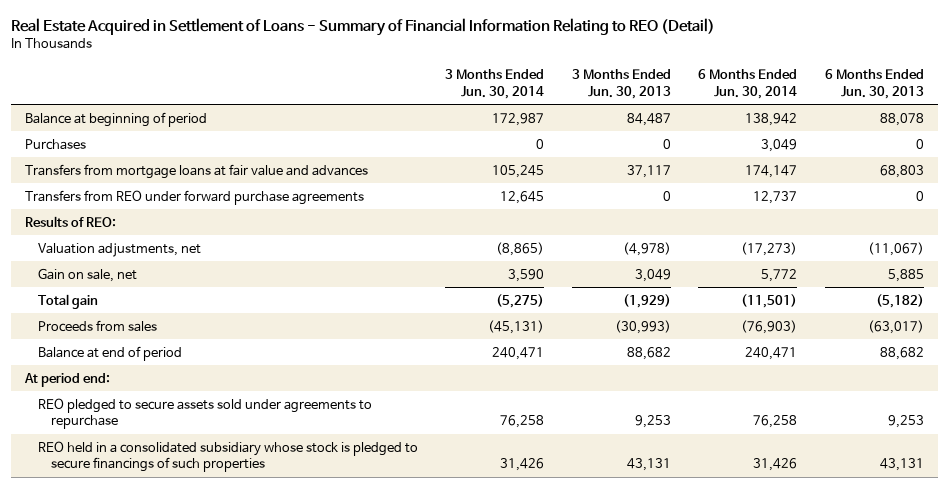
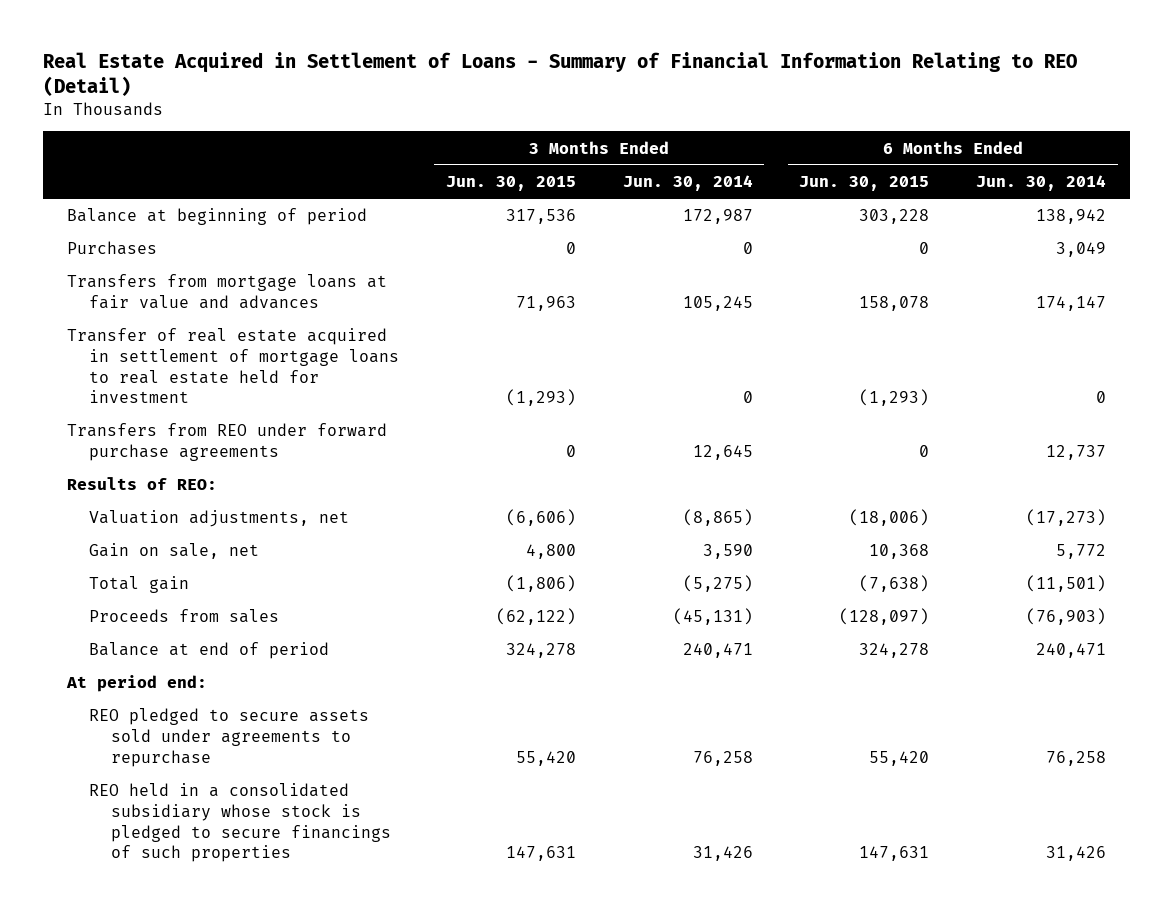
- | 3 Months Ended Jun. 30, 2014 | 3 Months Ended Jun. 30, 2013 | 6 Months Ended Jun. 30, 2014 | 6 Months Ended Jun. 30, 2013
+ | 3 Months Ended Jun. 30, 2015 | 3 Months Ended Jun. 30, 2014 | 6 Months Ended Jun. 30, 2015 | 6 Months Ended Jun. 30, 2014
+ Transfer of real estate acquired in settlement of mortgage loans to real estate held for investment | (1,293) | 0 | (1,293) | 0

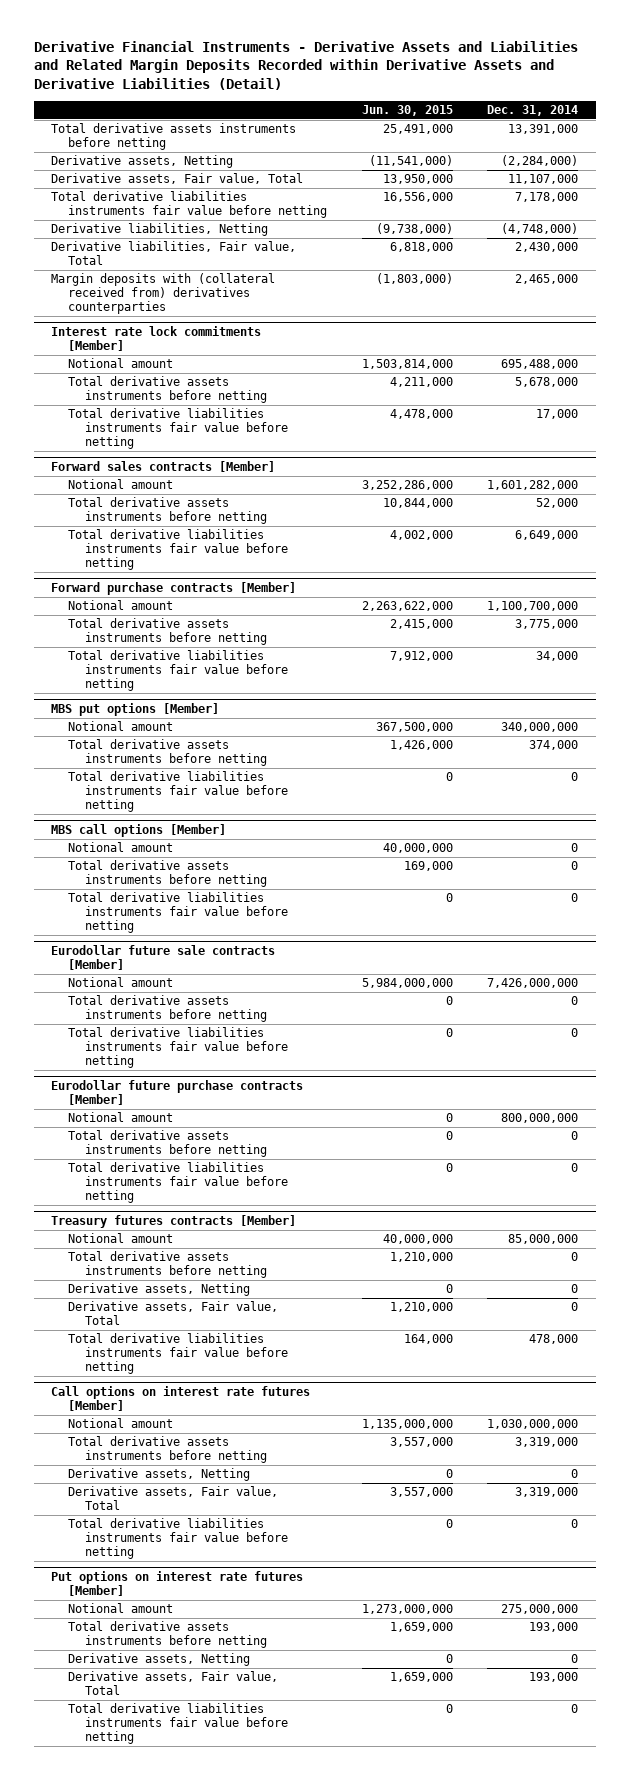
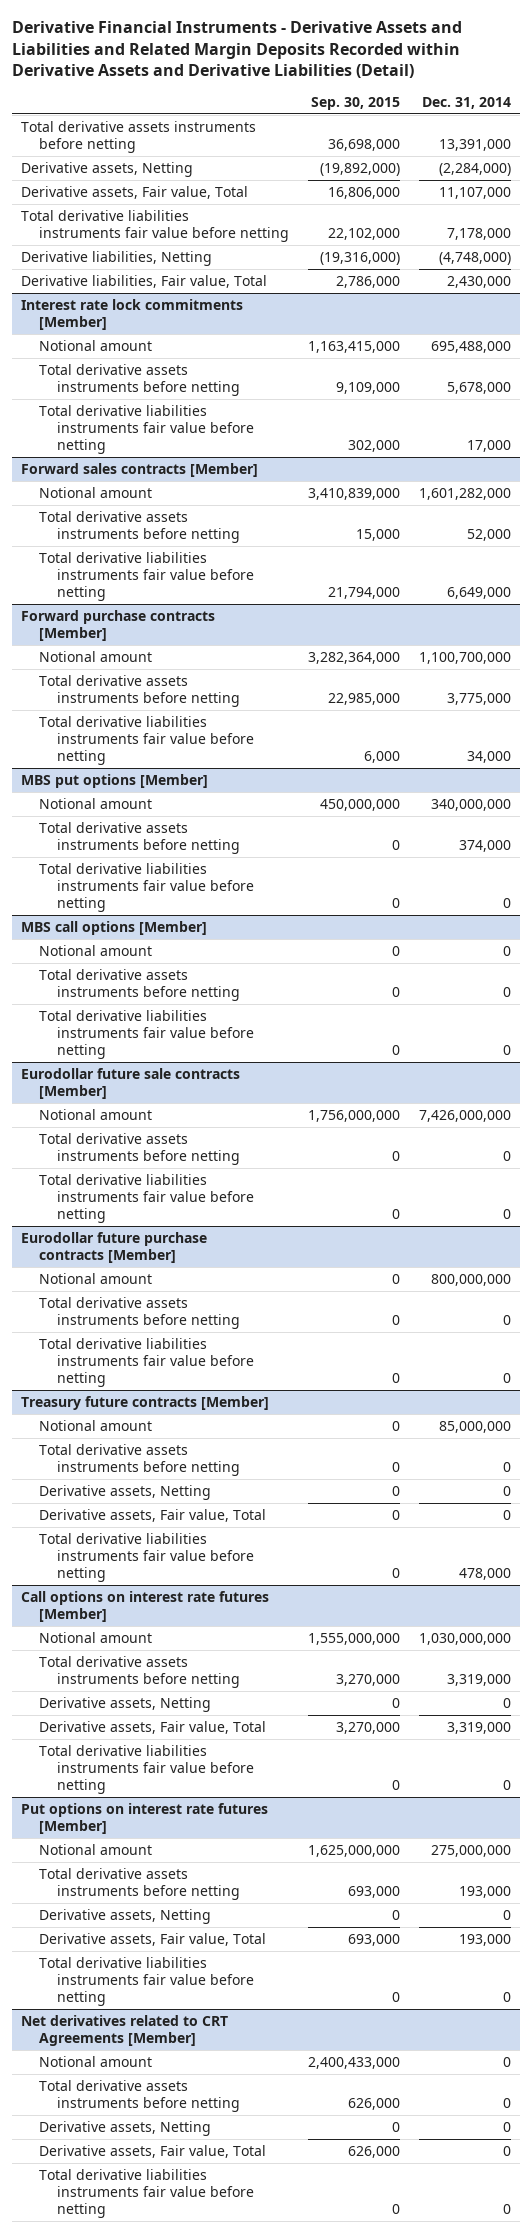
- | Jun. 30, 2015 | Dec. 31, 2014
+ | Sep. 30, 2015 | Dec. 31, 2014
- Margin deposits with (collateral received from) derivatives counterparties | (1,803,000) | 2,465,000
- Treasury futures contracts [Member]
+ Treasury future contracts [Member]
+ Net derivatives related to CRT Agreements [Member]
+ Notional amount | 2,400,433,000 | 0
+ Total derivative assets instruments before netting | 626,000 | 0
+ Derivative assets, Netting | 0 | 0
+ Derivative assets, Fair value, Total | 626,000 | 0
+ Total derivative liabilities instruments fair value before netting | 0 | 0

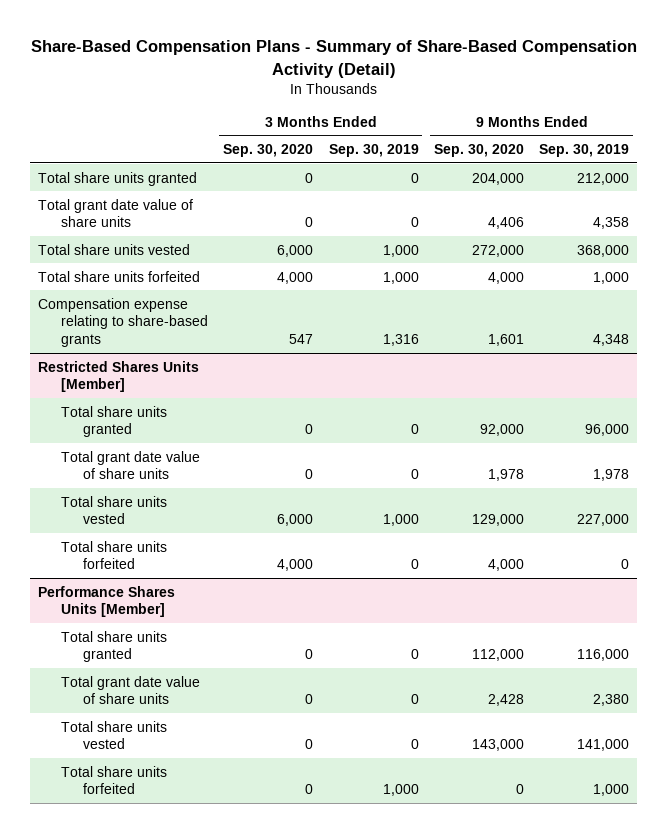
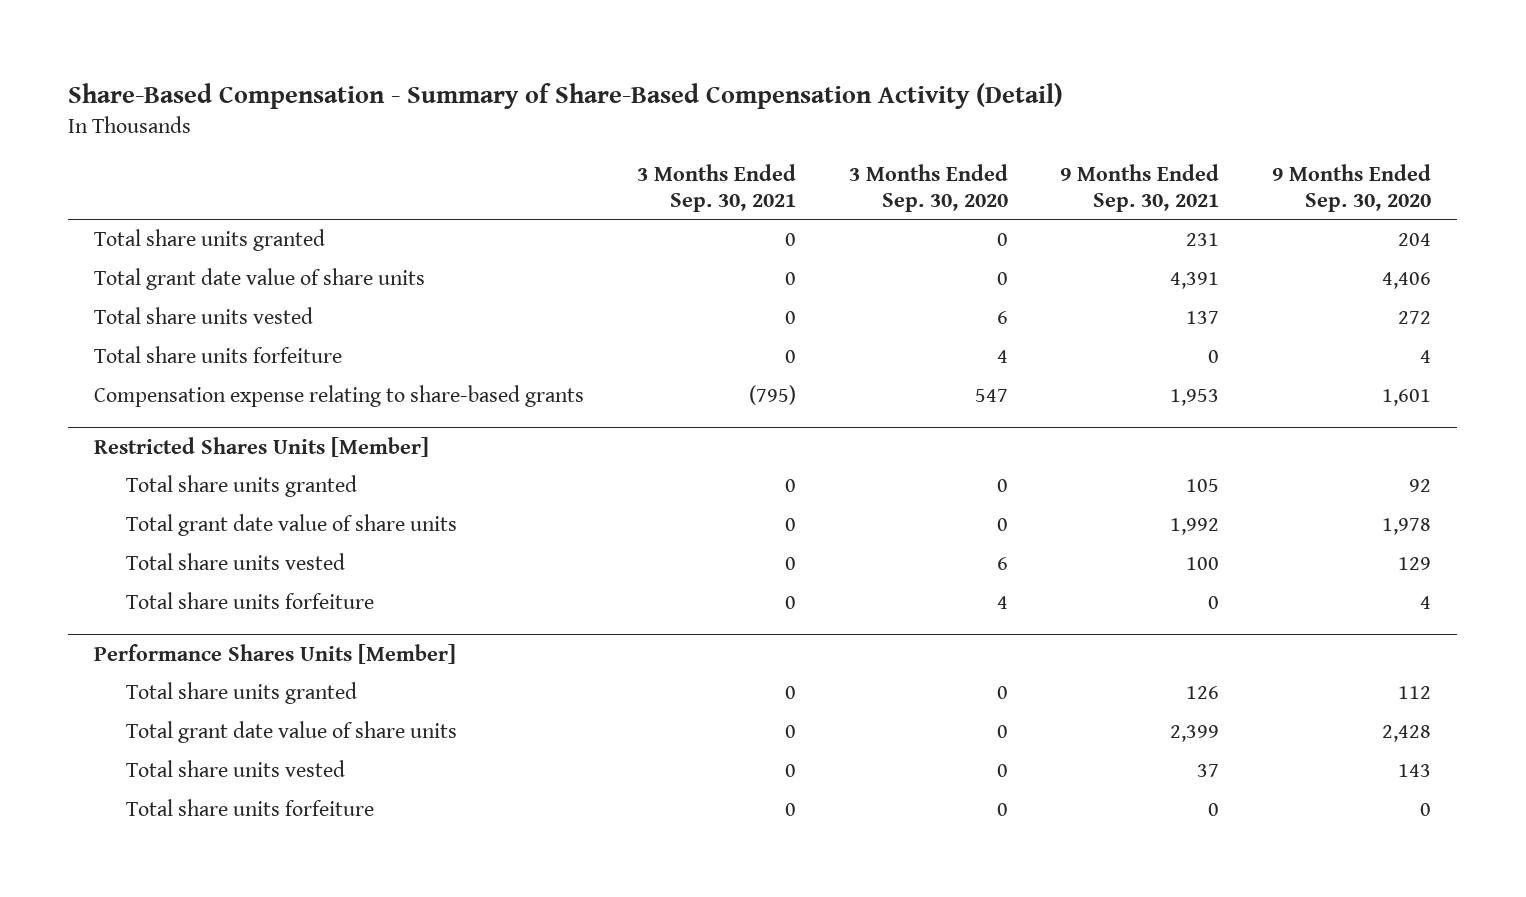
- Share-Based Compensation Plans - Summary of Share-Based Compensation Activity (Detail)
+ Share-Based Compensation - Summary of Share-Based Compensation Activity (Detail)
- | 3 Months Ended Sep. 30, 2020 | 3 Months Ended Sep. 30, 2019 | 9 Months Ended Sep. 30, 2020 | 9 Months Ended Sep. 30, 2019
+ | 3 Months Ended Sep. 30, 2021 | 3 Months Ended Sep. 30, 2020 | 9 Months Ended Sep. 30, 2021 | 9 Months Ended Sep. 30, 2020
- Total share units granted | 0 | 0 | 204,000 | 212,000
+ Total share units granted | 0 | 0 | 231 | 204
- Total share units vested | 6,000 | 1,000 | 272,000 | 368,000
- Total share units forfeited | 4,000 | 1,000 | 4,000 | 1,000
+ Total share units vested | 0 | 6 | 137 | 272
+ Total share units forfeiture | 0 | 4 | 0 | 4
@ Restricted Shares Units [Member]
- Total share units granted | 0 | 0 | 92,000 | 96,000
+ Total share units granted | 0 | 0 | 105 | 92
- Total share units vested | 6,000 | 1,000 | 129,000 | 227,000
- Total share units forfeited | 4,000 | 0 | 4,000 | 0
+ Total share units vested | 0 | 6 | 100 | 129
+ Total share units forfeiture | 0 | 4 | 0 | 4
@ Performance Shares Units [Member]
- Total share units granted | 0 | 0 | 112,000 | 116,000
+ Total share units granted | 0 | 0 | 126 | 112
- Total share units vested | 0 | 0 | 143,000 | 141,000
- Total share units forfeited | 0 | 1,000 | 0 | 1,000
+ Total share units vested | 0 | 0 | 37 | 143
+ Total share units forfeiture | 0 | 0 | 0 | 0

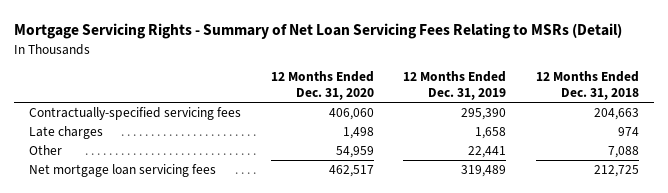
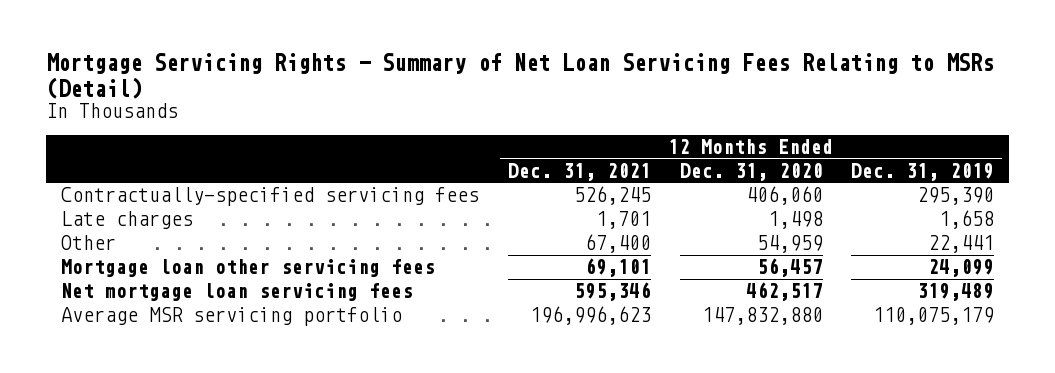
- | 12 Months Ended Dec. 31, 2020 | 12 Months Ended Dec. 31, 2019 | 12 Months Ended Dec. 31, 2018
+ | 12 Months Ended Dec. 31, 2021 | 12 Months Ended Dec. 31, 2020 | 12 Months Ended Dec. 31, 2019
+ Mortgage loan other servicing fees | 69,101 | 56,457 | 24,099
+ Average MSR servicing portfolio | 196,996,623 | 147,832,880 | 110,075,179

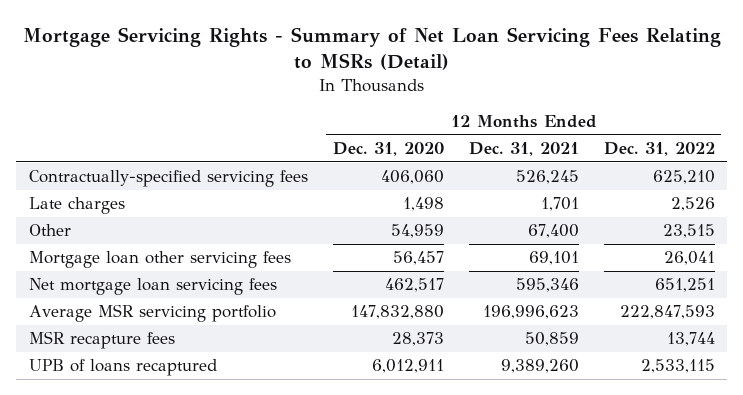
- | 12 Months Ended Dec. 31, 2021 | 12 Months Ended Dec. 31, 2020 | 12 Months Ended Dec. 31, 2019
+ | 12 Months Ended Dec. 31, 2020 | 12 Months Ended Dec. 31, 2021 | 12 Months Ended Dec. 31, 2022
+ MSR recapture fees | 28,373 | 50,859 | 13,744
+ UPB of loans recaptured | 6,012,911 | 9,389,260 | 2,533,115

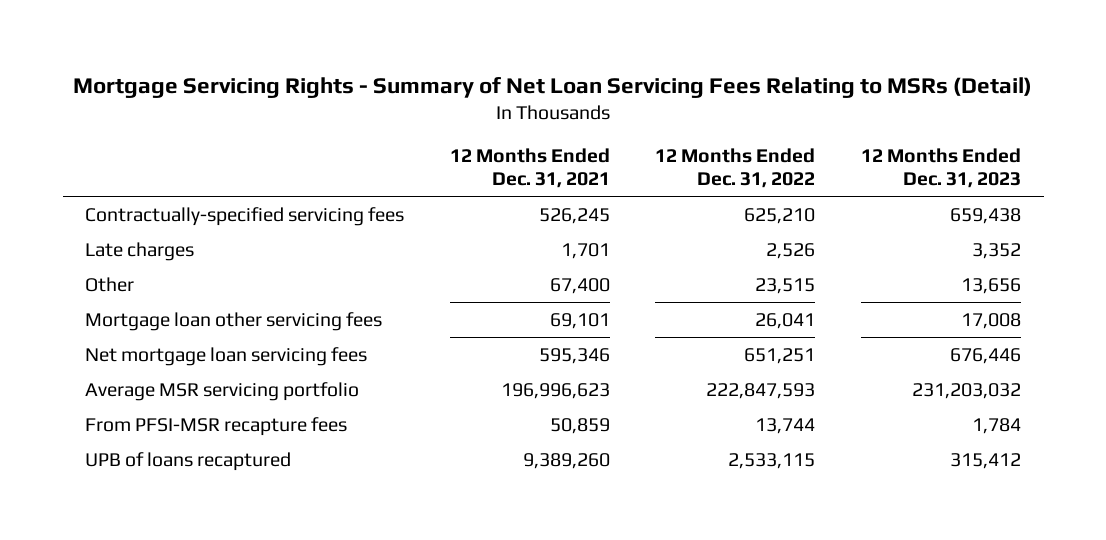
- | 12 Months Ended Dec. 31, 2020 | 12 Months Ended Dec. 31, 2021 | 12 Months Ended Dec. 31, 2022
+ | 12 Months Ended Dec. 31, 2021 | 12 Months Ended Dec. 31, 2022 | 12 Months Ended Dec. 31, 2023
- MSR recapture fees | 28,373 | 50,859 | 13,744
+ From PFSI-MSR recapture fees | 50,859 | 13,744 | 1,784

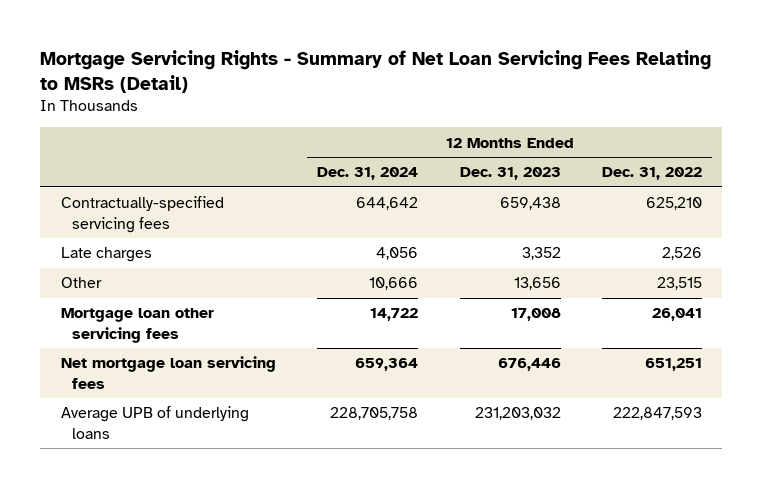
- | 12 Months Ended Dec. 31, 2021 | 12 Months Ended Dec. 31, 2022 | 12 Months Ended Dec. 31, 2023
+ | 12 Months Ended Dec. 31, 2024 | 12 Months Ended Dec. 31, 2023 | 12 Months Ended Dec. 31, 2022
- Average MSR servicing portfolio | 196,996,623 | 222,847,593 | 231,203,032
- From PFSI-MSR recapture fees | 50,859 | 13,744 | 1,784
- UPB of loans recaptured | 9,389,260 | 2,533,115 | 315,412
+ Average UPB of underlying loans | 228,705,758 | 231,203,032 | 222,847,593

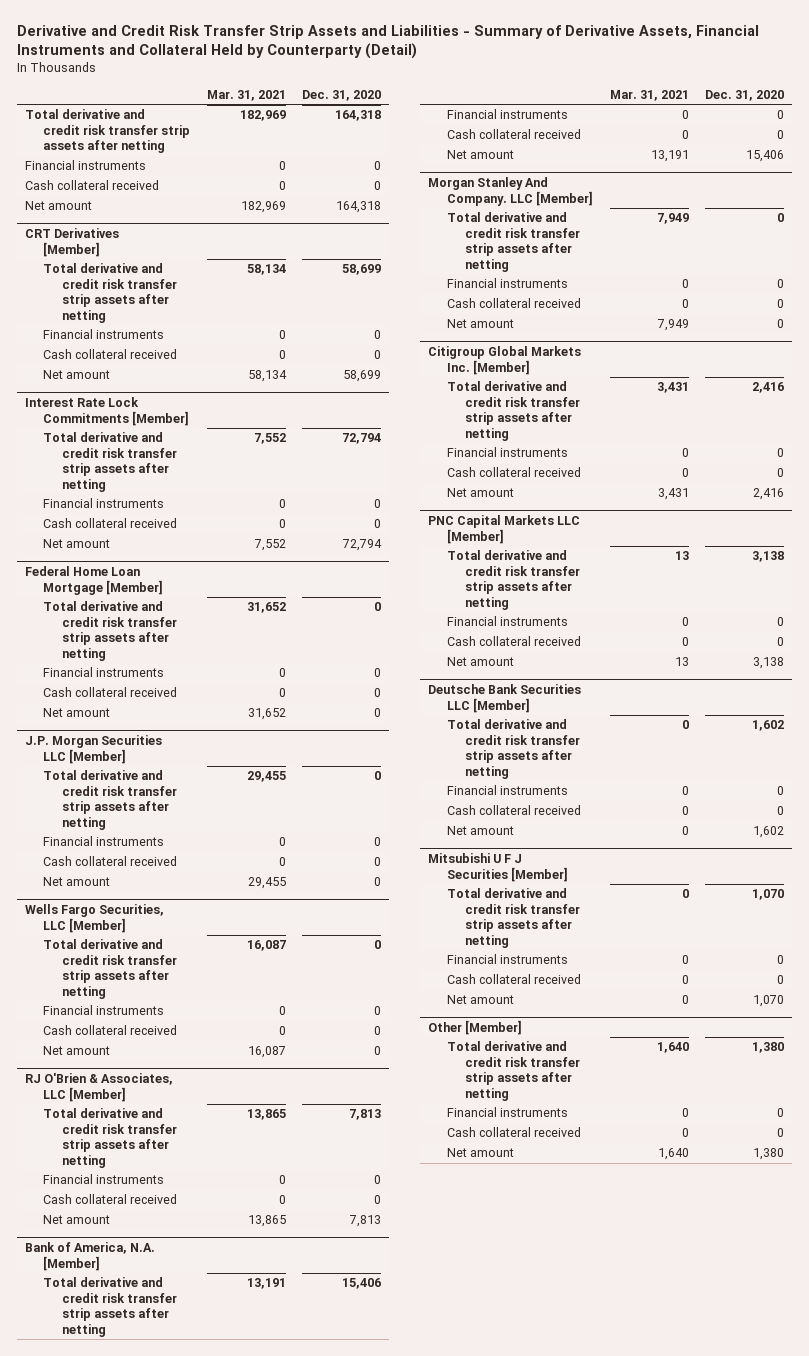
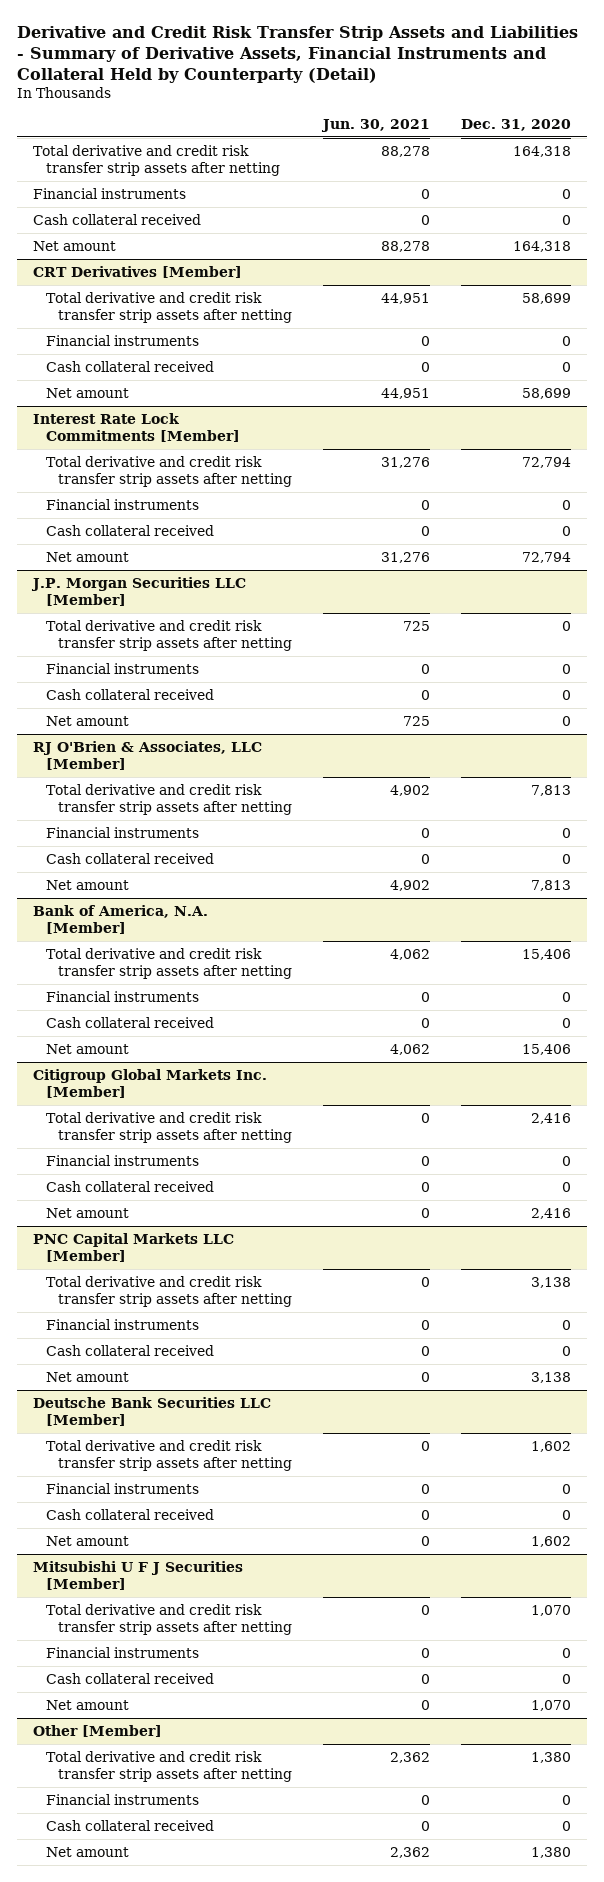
- | Mar. 31, 2021 | Dec. 31, 2020
+ | Jun. 30, 2021 | Dec. 31, 2020
- Federal Home Loan Mortgage [Member]
- Total derivative and credit risk transfer strip assets after netting | 31,652 | 0
- Financial instruments | 0 | 0
- Cash collateral received | 0 | 0
- Net amount | 31,652 | 0
- Wells Fargo Securities, LLC [Member]
- Total derivative and credit risk transfer strip assets after netting | 16,087 | 0
- Financial instruments | 0 | 0
- Cash collateral received | 0 | 0
- Net amount | 16,087 | 0
- Morgan Stanley And Company. LLC [Member]
- Total derivative and credit risk transfer strip assets after netting | 7,949 | 0
- Financial instruments | 0 | 0
- Cash collateral received | 0 | 0
- Net amount | 7,949 | 0

